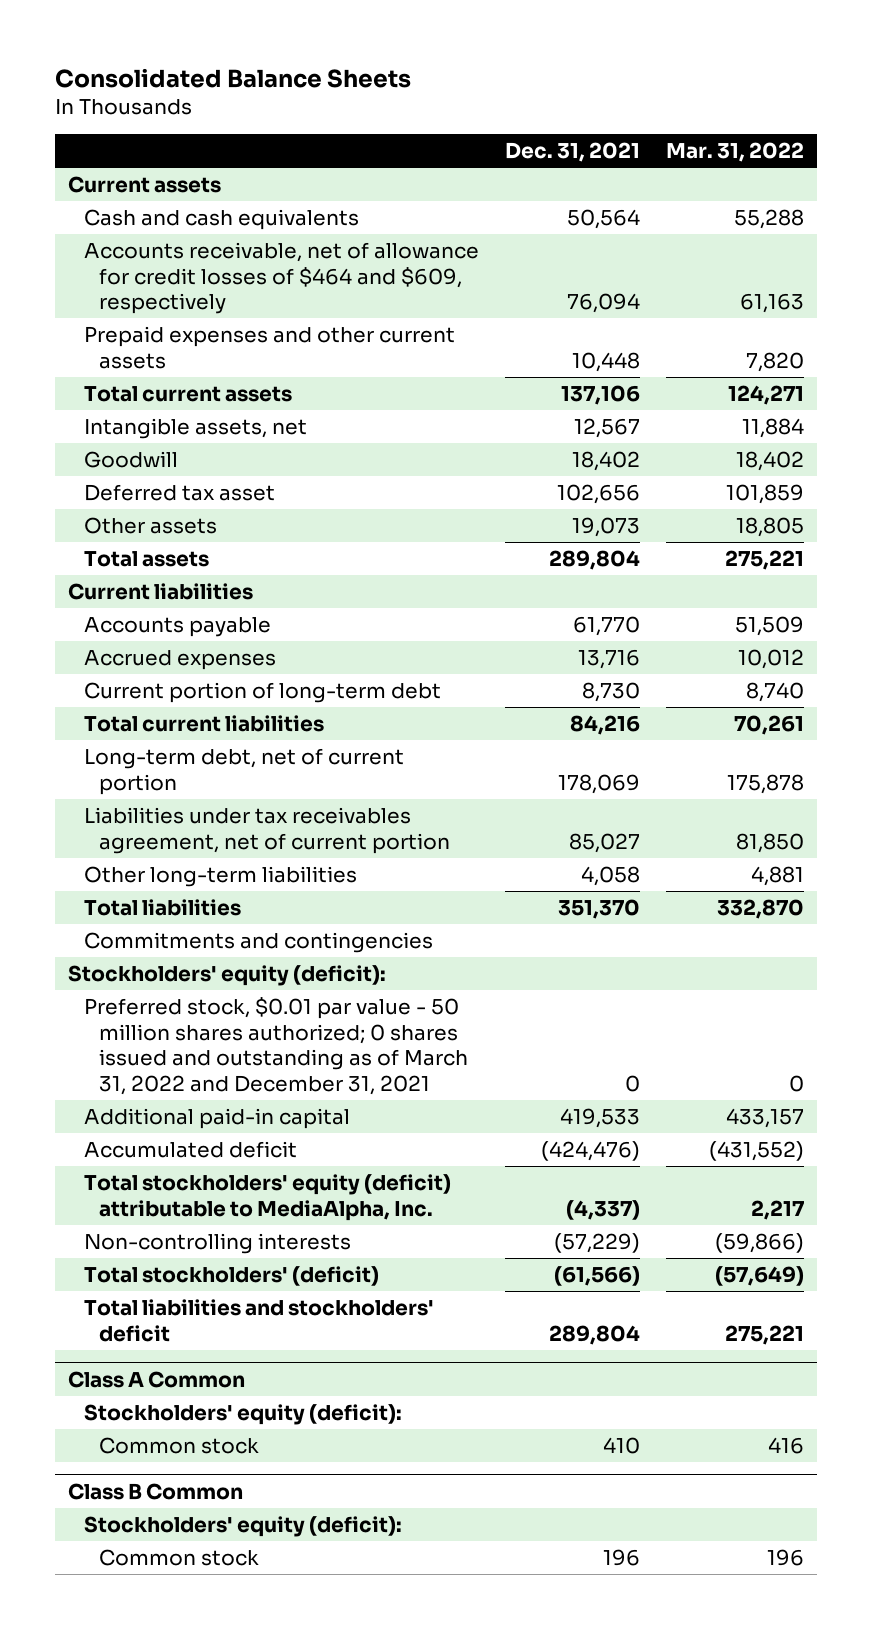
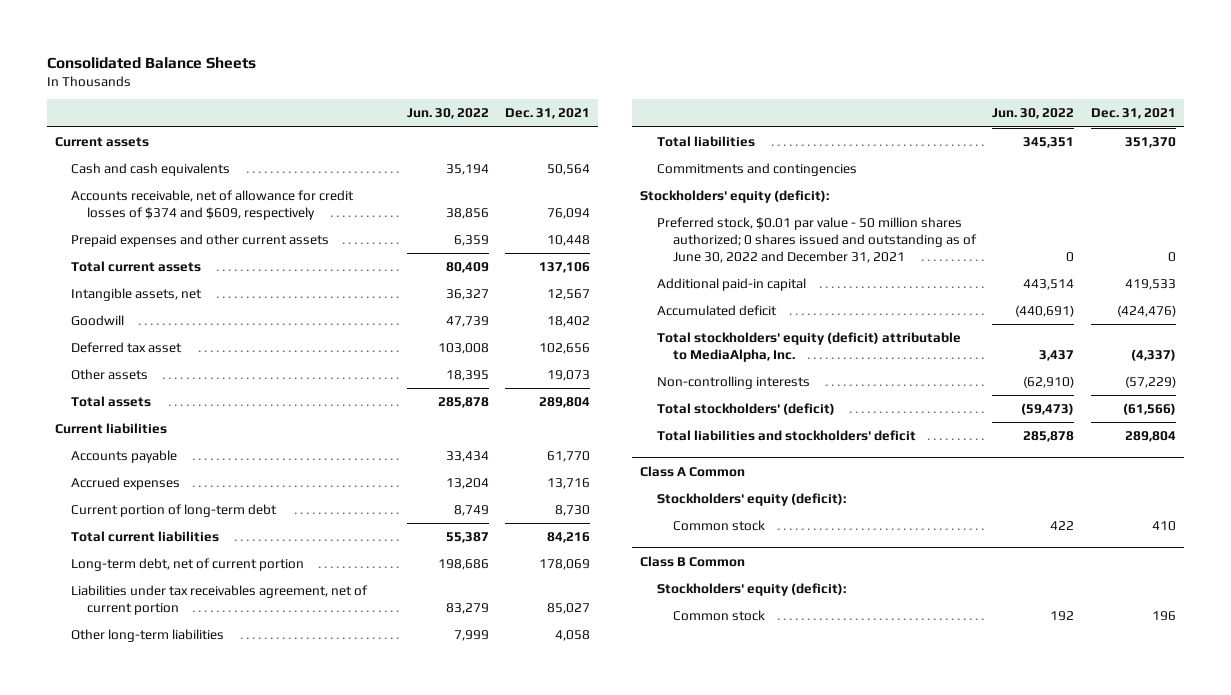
- | Dec. 31, 2021 | Mar. 31, 2022
+ | Jun. 30, 2022 | Dec. 31, 2021
- Accounts receivable, net of allowance for credit losses of $464 and $609, respectively | 76,094 | 61,163
+ Accounts receivable, net of allowance for credit losses of $374 and $609, respectively | 38,856 | 76,094
- Preferred stock, $0.01 par value - 50 million shares authorized; 0 shares issued and outstanding as of March 31, 2022 and December 31, 2021 | 0 | 0
+ Preferred stock, $0.01 par value - 50 million shares authorized; 0 shares issued and outstanding as of June 30, 2022 and December 31, 2021 | 0 | 0

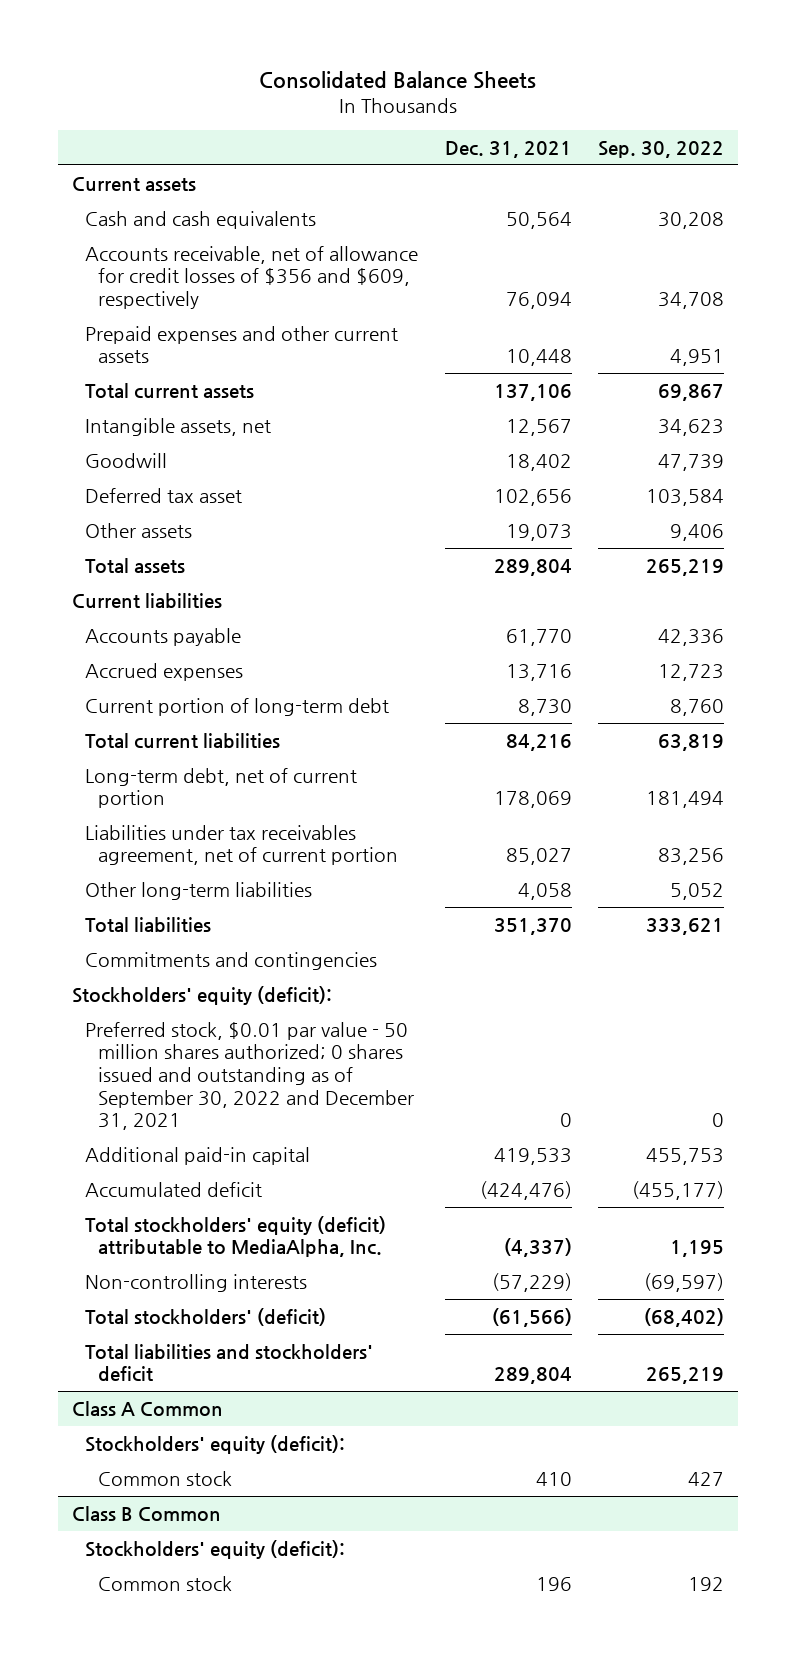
- | Jun. 30, 2022 | Dec. 31, 2021
+ | Dec. 31, 2021 | Sep. 30, 2022
- Accounts receivable, net of allowance for credit losses of $374 and $609, respectively | 38,856 | 76,094
+ Accounts receivable, net of allowance for credit losses of $356 and $609, respectively | 76,094 | 34,708
- Preferred stock, $0.01 par value - 50 million shares authorized; 0 shares issued and outstanding as of June 30, 2022 and December 31, 2021 | 0 | 0
+ Preferred stock, $0.01 par value - 50 million shares authorized; 0 shares issued and outstanding as of September 30, 2022 and December 31, 2021 | 0 | 0

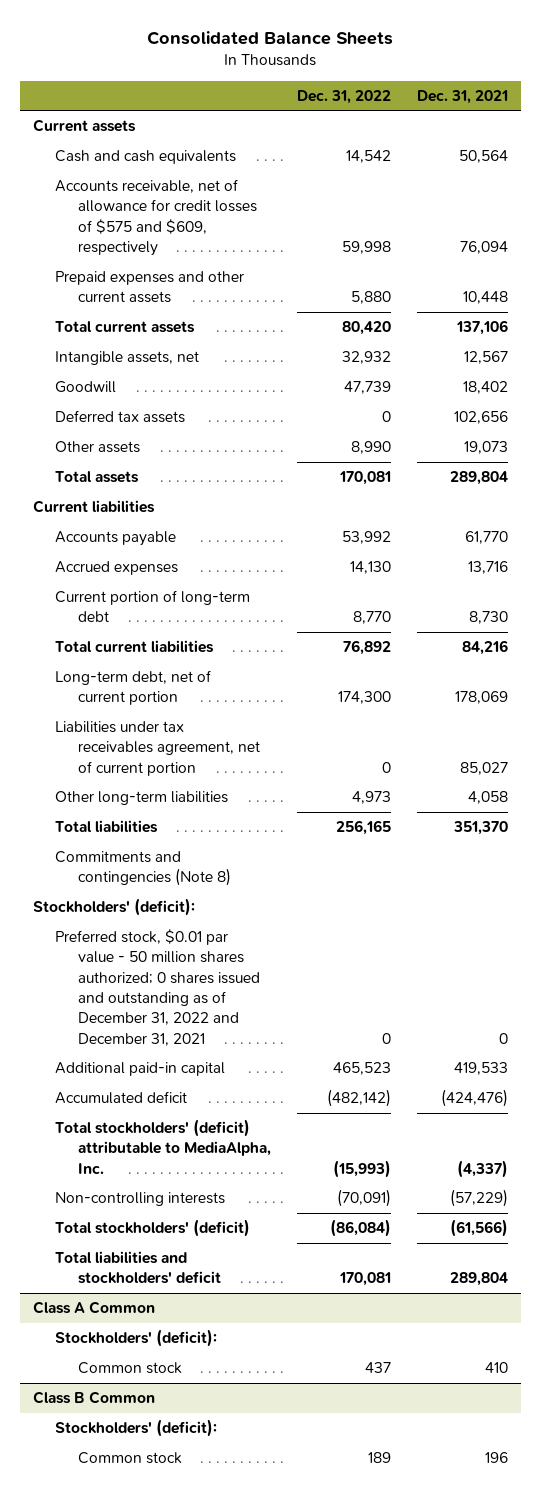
- | Dec. 31, 2021 | Sep. 30, 2022
+ | Dec. 31, 2022 | Dec. 31, 2021
- Accounts receivable, net of allowance for credit losses of $356 and $609, respectively | 76,094 | 34,708
+ Accounts receivable, net of allowance for credit losses of $575 and $609, respectively | 59,998 | 76,094
- Deferred tax asset | 102,656 | 103,584
+ Deferred tax assets | 0 | 102,656
- Commitments and contingencies
- Stockholders' equity (deficit):
- Preferred stock, $0.01 par value - 50 million shares authorized; 0 shares issued and outstanding as of September 30, 2022 and December 31, 2021 | 0 | 0
+ Commitments and contingencies (Note 8)
+ Stockholders' (deficit):
+ Preferred stock, $0.01 par value - 50 million shares authorized; 0 shares issued and outstanding as of December 31, 2022 and December 31, 2021 | 0 | 0
- Total stockholders' equity (deficit) attributable to MediaAlpha, Inc. | (4,337) | 1,195
+ Total stockholders' (deficit) attributable to MediaAlpha, Inc. | (15,993) | (4,337)
@ Class A Common
- Stockholders' equity (deficit):
+ Stockholders' (deficit):
@ Class B Common
- Stockholders' equity (deficit):
+ Stockholders' (deficit):

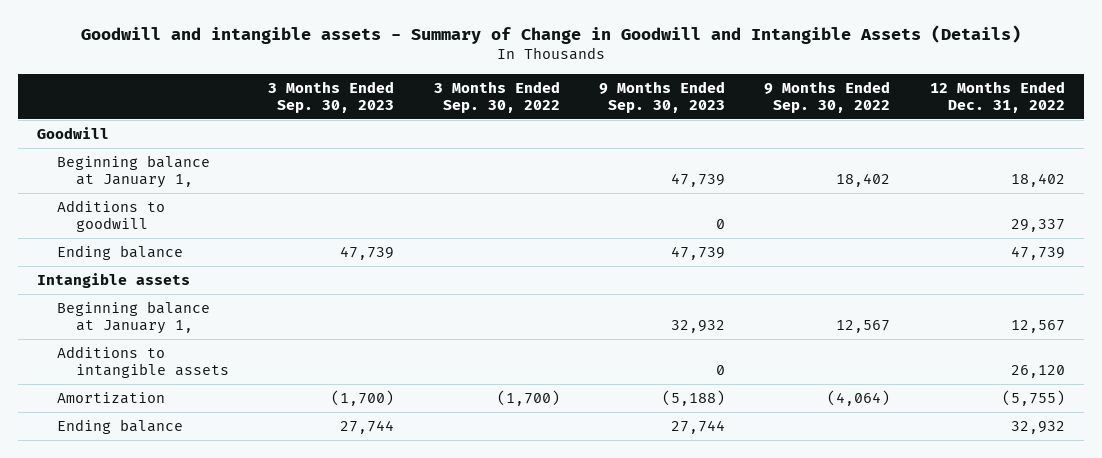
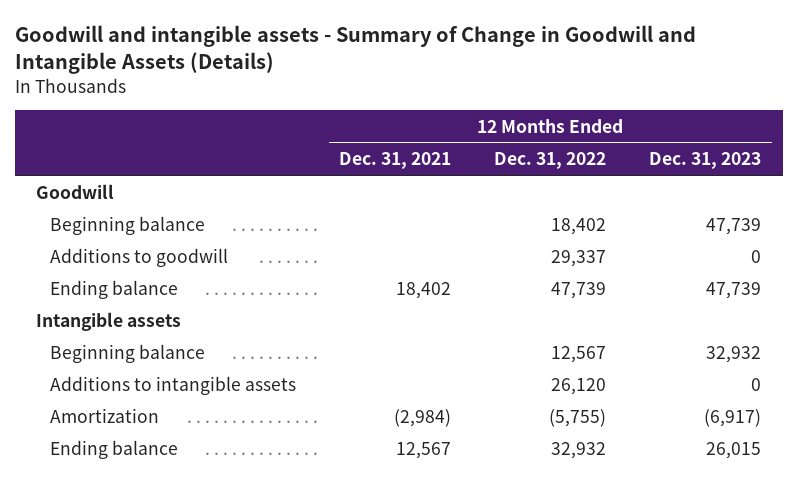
- | 3 Months Ended Sep. 30, 2023 | 3 Months Ended Sep. 30, 2022 | 9 Months Ended Sep. 30, 2023 | 9 Months Ended Sep. 30, 2022 | 12 Months Ended Dec. 31, 2022
+ | 12 Months Ended Dec. 31, 2021 | 12 Months Ended Dec. 31, 2022 | 12 Months Ended Dec. 31, 2023
- Beginning balance at January 1, | | | 47,739 | 18,402 | 18,402
+ Beginning balance | | 18,402 | 47,739
- Beginning balance at January 1, | | | 32,932 | 12,567 | 12,567
+ Beginning balance | | 12,567 | 32,932

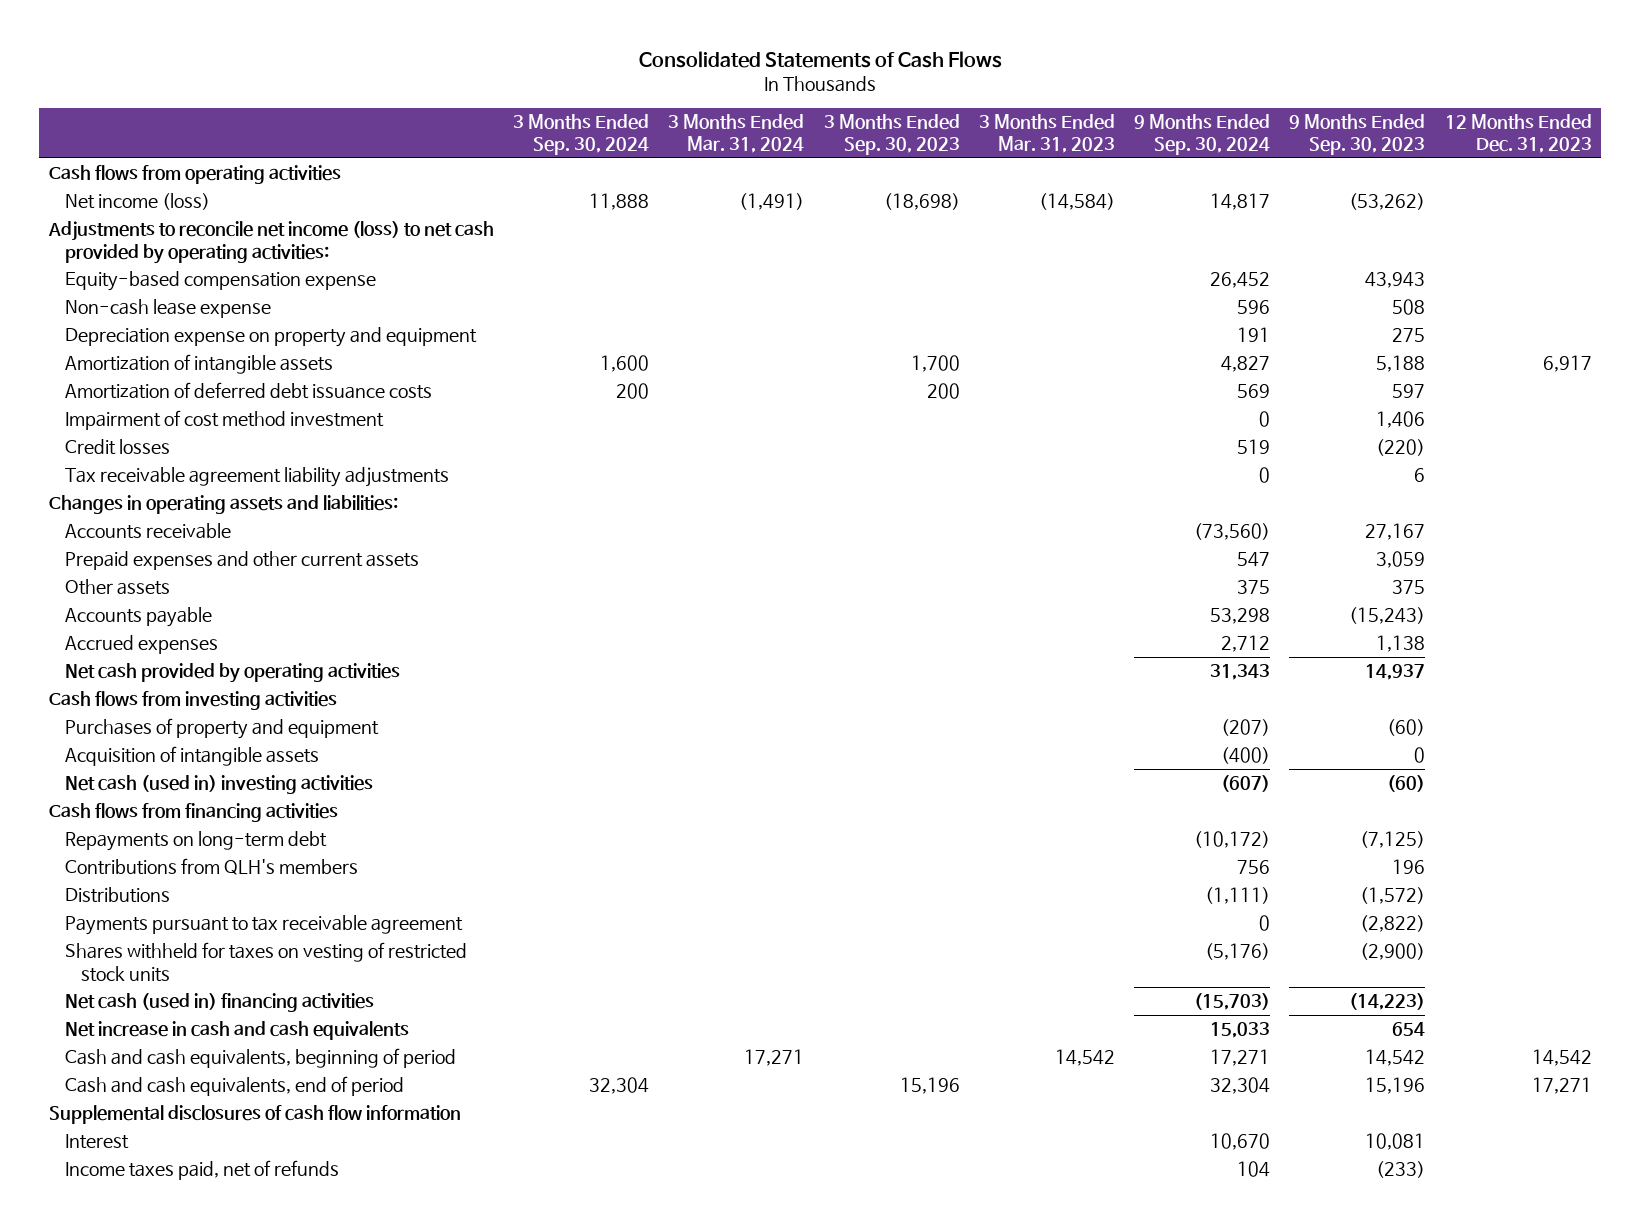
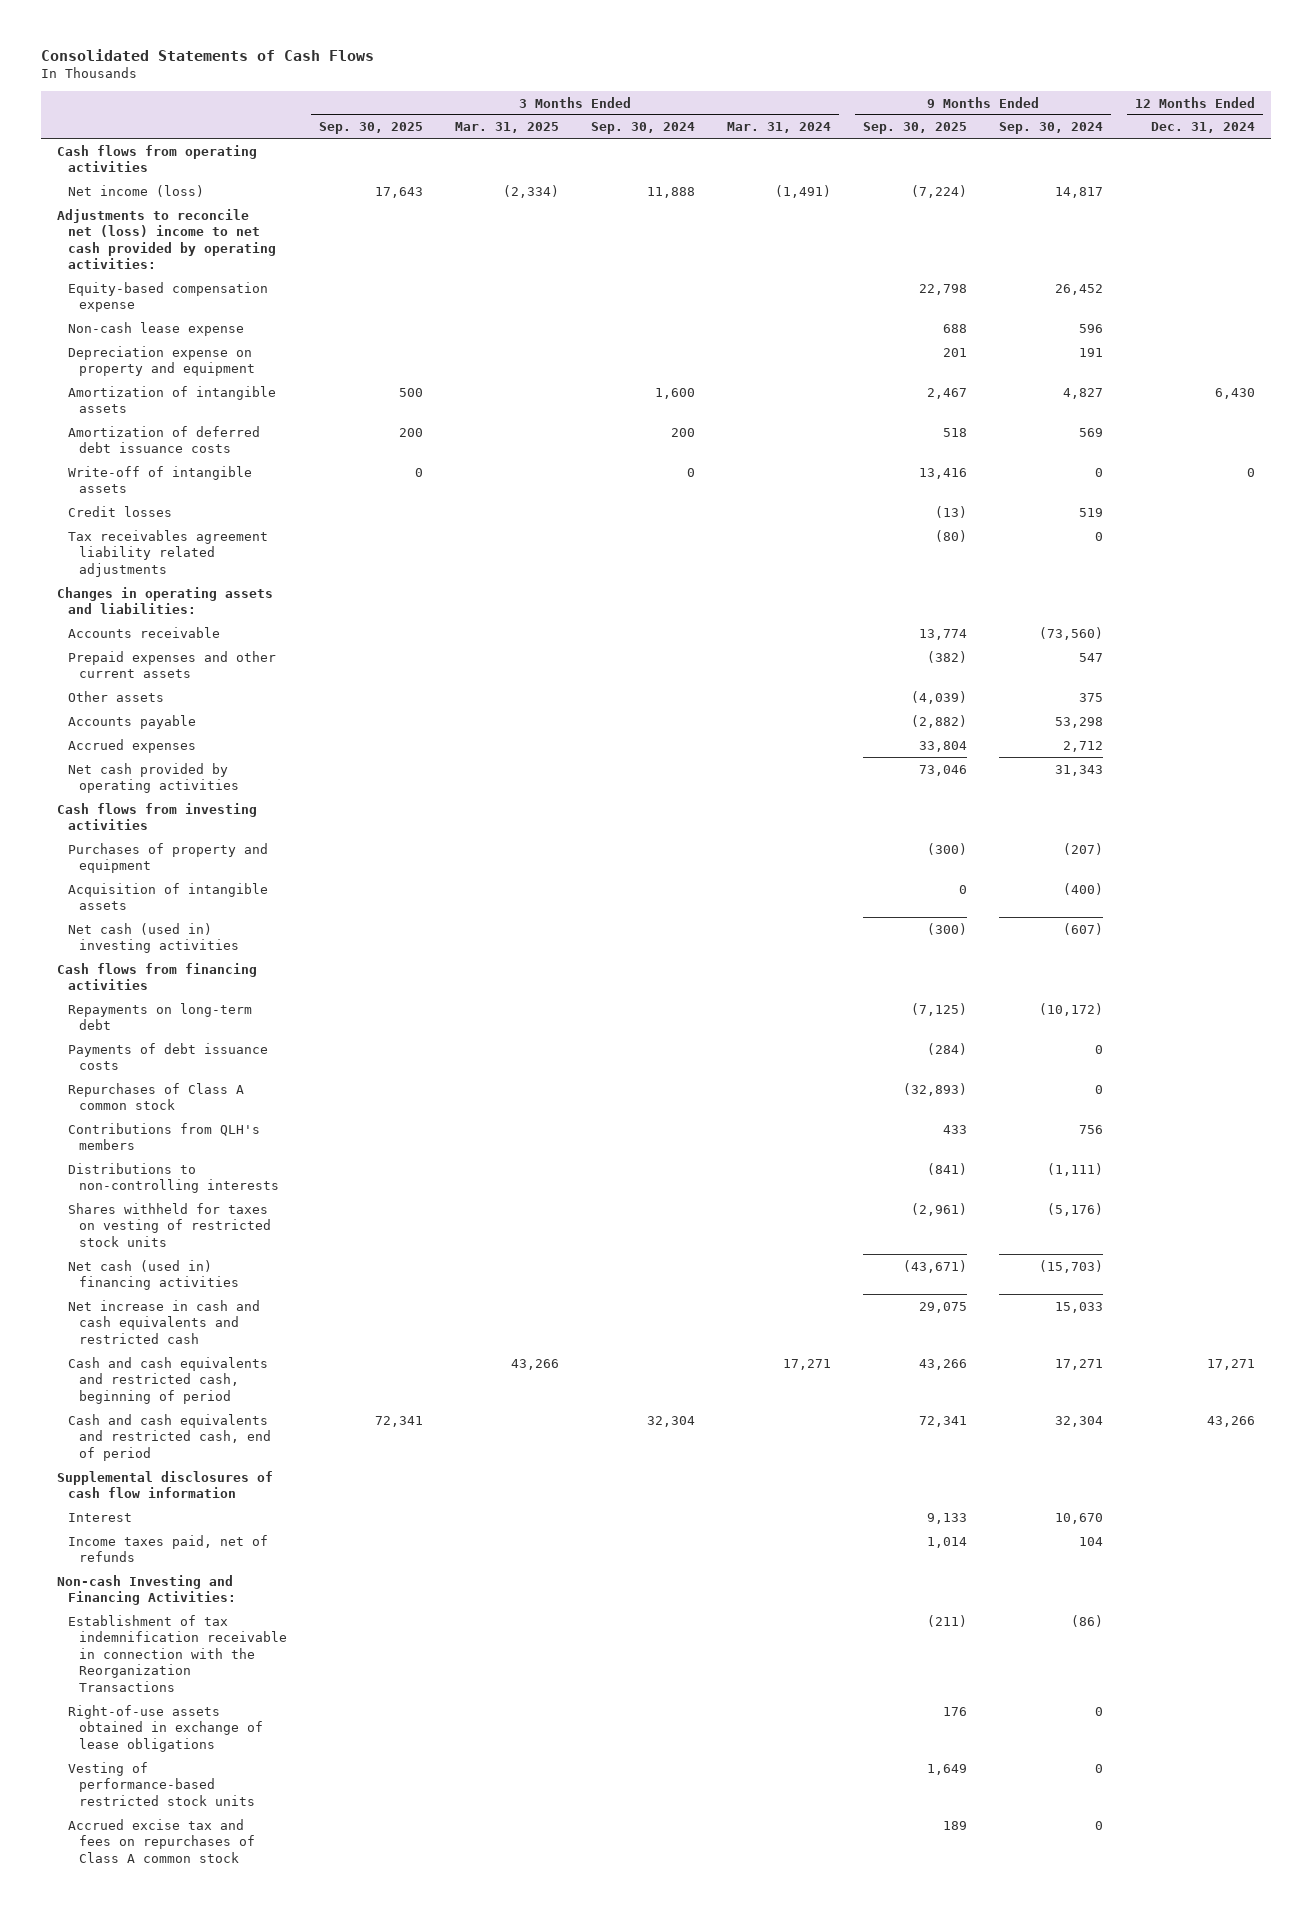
- | 3 Months Ended Sep. 30, 2024 | 3 Months Ended Mar. 31, 2024 | 3 Months Ended Sep. 30, 2023 | 3 Months Ended Mar. 31, 2023 | 9 Months Ended Sep. 30, 2024 | 9 Months Ended Sep. 30, 2023 | 12 Months Ended Dec. 31, 2023
+ | 3 Months Ended Sep. 30, 2025 | 3 Months Ended Mar. 31, 2025 | 3 Months Ended Sep. 30, 2024 | 3 Months Ended Mar. 31, 2024 | 9 Months Ended Sep. 30, 2025 | 9 Months Ended Sep. 30, 2024 | 12 Months Ended Dec. 31, 2024
- Adjustments to reconcile net income (loss) to net cash provided by operating activities:
+ Adjustments to reconcile net (loss) income to net cash provided by operating activities:
- Impairment of cost method investment | | | | | 0 | 1,406 |
+ Write-off of intangible assets | 0 | | 0 | | 13,416 | 0 | 0
- Tax receivable agreement liability adjustments | | | | | 0 | 6 |
+ Tax receivables agreement liability related adjustments | | | | | (80) | 0 |
+ Payments of debt issuance costs | | | | | (284) | 0 |
+ Repurchases of Class A common stock | | | | | (32,893) | 0 |
- Distributions | | | | | (1,111) | (1,572) |
- Payments pursuant to tax receivable agreement | | | | | 0 | (2,822) |
+ Distributions to non-controlling interests | | | | | (841) | (1,111) |
- Net increase in cash and cash equivalents | | | | | 15,033 | 654 |
- Cash and cash equivalents, beginning of period | | 17,271 | | 14,542 | 17,271 | 14,542 | 14,542
- Cash and cash equivalents, end of period | 32,304 | | 15,196 | | 32,304 | 15,196 | 17,271
+ Net increase in cash and cash equivalents and restricted cash | | | | | 29,075 | 15,033 |
+ Cash and cash equivalents and restricted cash, beginning of period | | 43,266 | | 17,271 | 43,266 | 17,271 | 17,271
+ Cash and cash equivalents and restricted cash, end of period | 72,341 | | 32,304 | | 72,341 | 32,304 | 43,266
+ Non-cash Investing and Financing Activities:
+ Establishment of tax indemnification receivable in connection with the Reorganization Transactions | | | | | (211) | (86) |
+ Right-of-use assets obtained in exchange of lease obligations | | | | | 176 | 0 |
+ Vesting of performance-based restricted stock units | | | | | 1,649 | 0 |
+ Accrued excise tax and fees on repurchases of Class A common stock | | | | | 189 | 0 |

